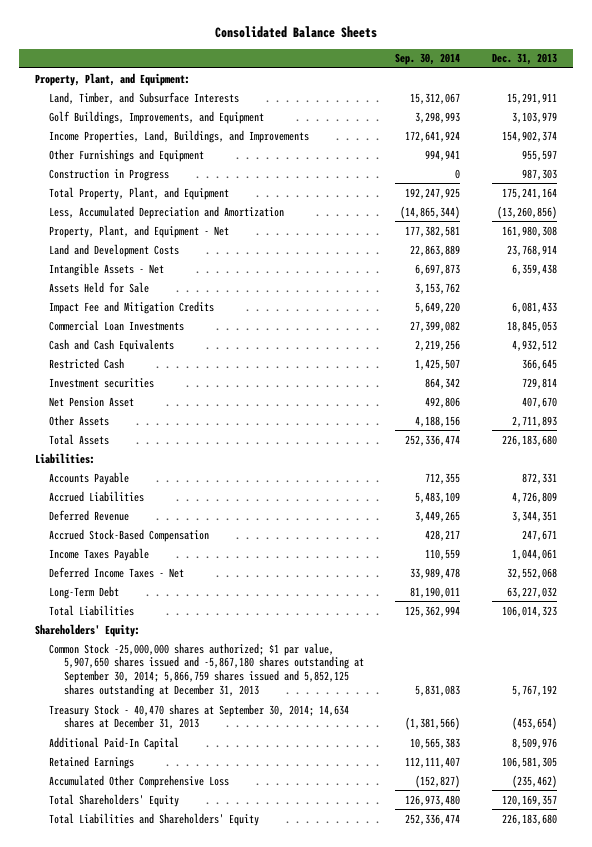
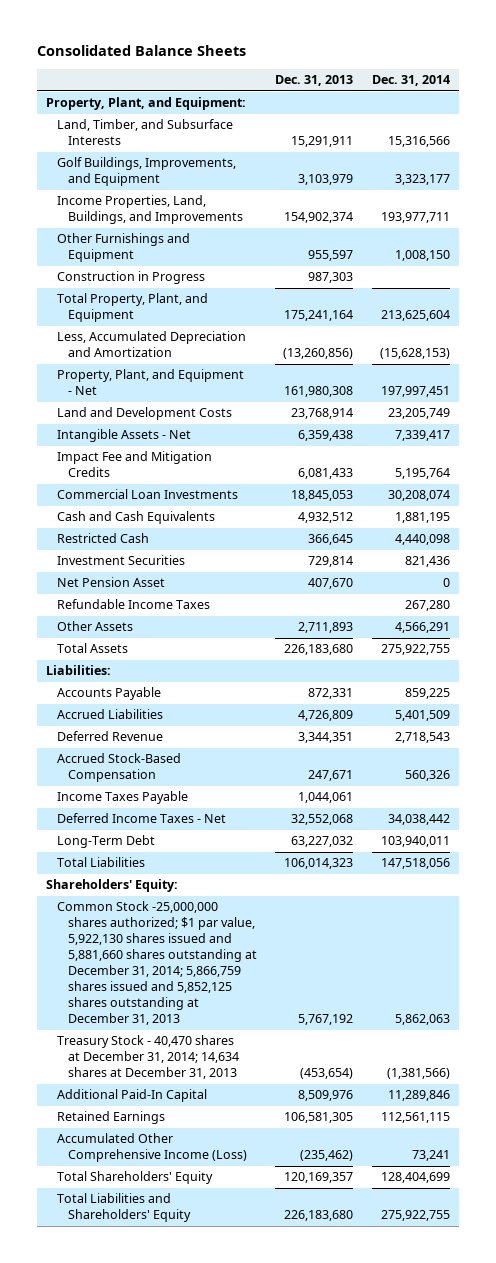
- | Sep. 30, 2014 | Dec. 31, 2013
+ | Dec. 31, 2013 | Dec. 31, 2014
- Assets Held for Sale | 3,153,762 |
- Investment securities | 864,342 | 729,814
+ Investment Securities | 729,814 | 821,436
+ Refundable Income Taxes | | 267,280
- Common Stock -25,000,000 shares authorized; $1 par value, 5,907,650 shares issued and -5,867,180 shares outstanding at September 30, 2014; 5,866,759 shares issued and 5,852,125 shares outstanding at December 31, 2013 | 5,831,083 | 5,767,192
- Treasury Stock - 40,470 shares at September 30, 2014; 14,634 shares at December 31, 2013 | (1,381,566) | (453,654)
+ Common Stock -25,000,000 shares authorized; $1 par value, 5,922,130 shares issued and 5,881,660 shares outstanding at December 31, 2014; 5,866,759 shares issued and 5,852,125 shares outstanding at December 31, 2013 | 5,767,192 | 5,862,063
+ Treasury Stock - 40,470 shares at December 31, 2014; 14,634 shares at December 31, 2013 | (453,654) | (1,381,566)
- Accumulated Other Comprehensive Loss | (152,827) | (235,462)
+ Accumulated Other Comprehensive Income (Loss) | (235,462) | 73,241

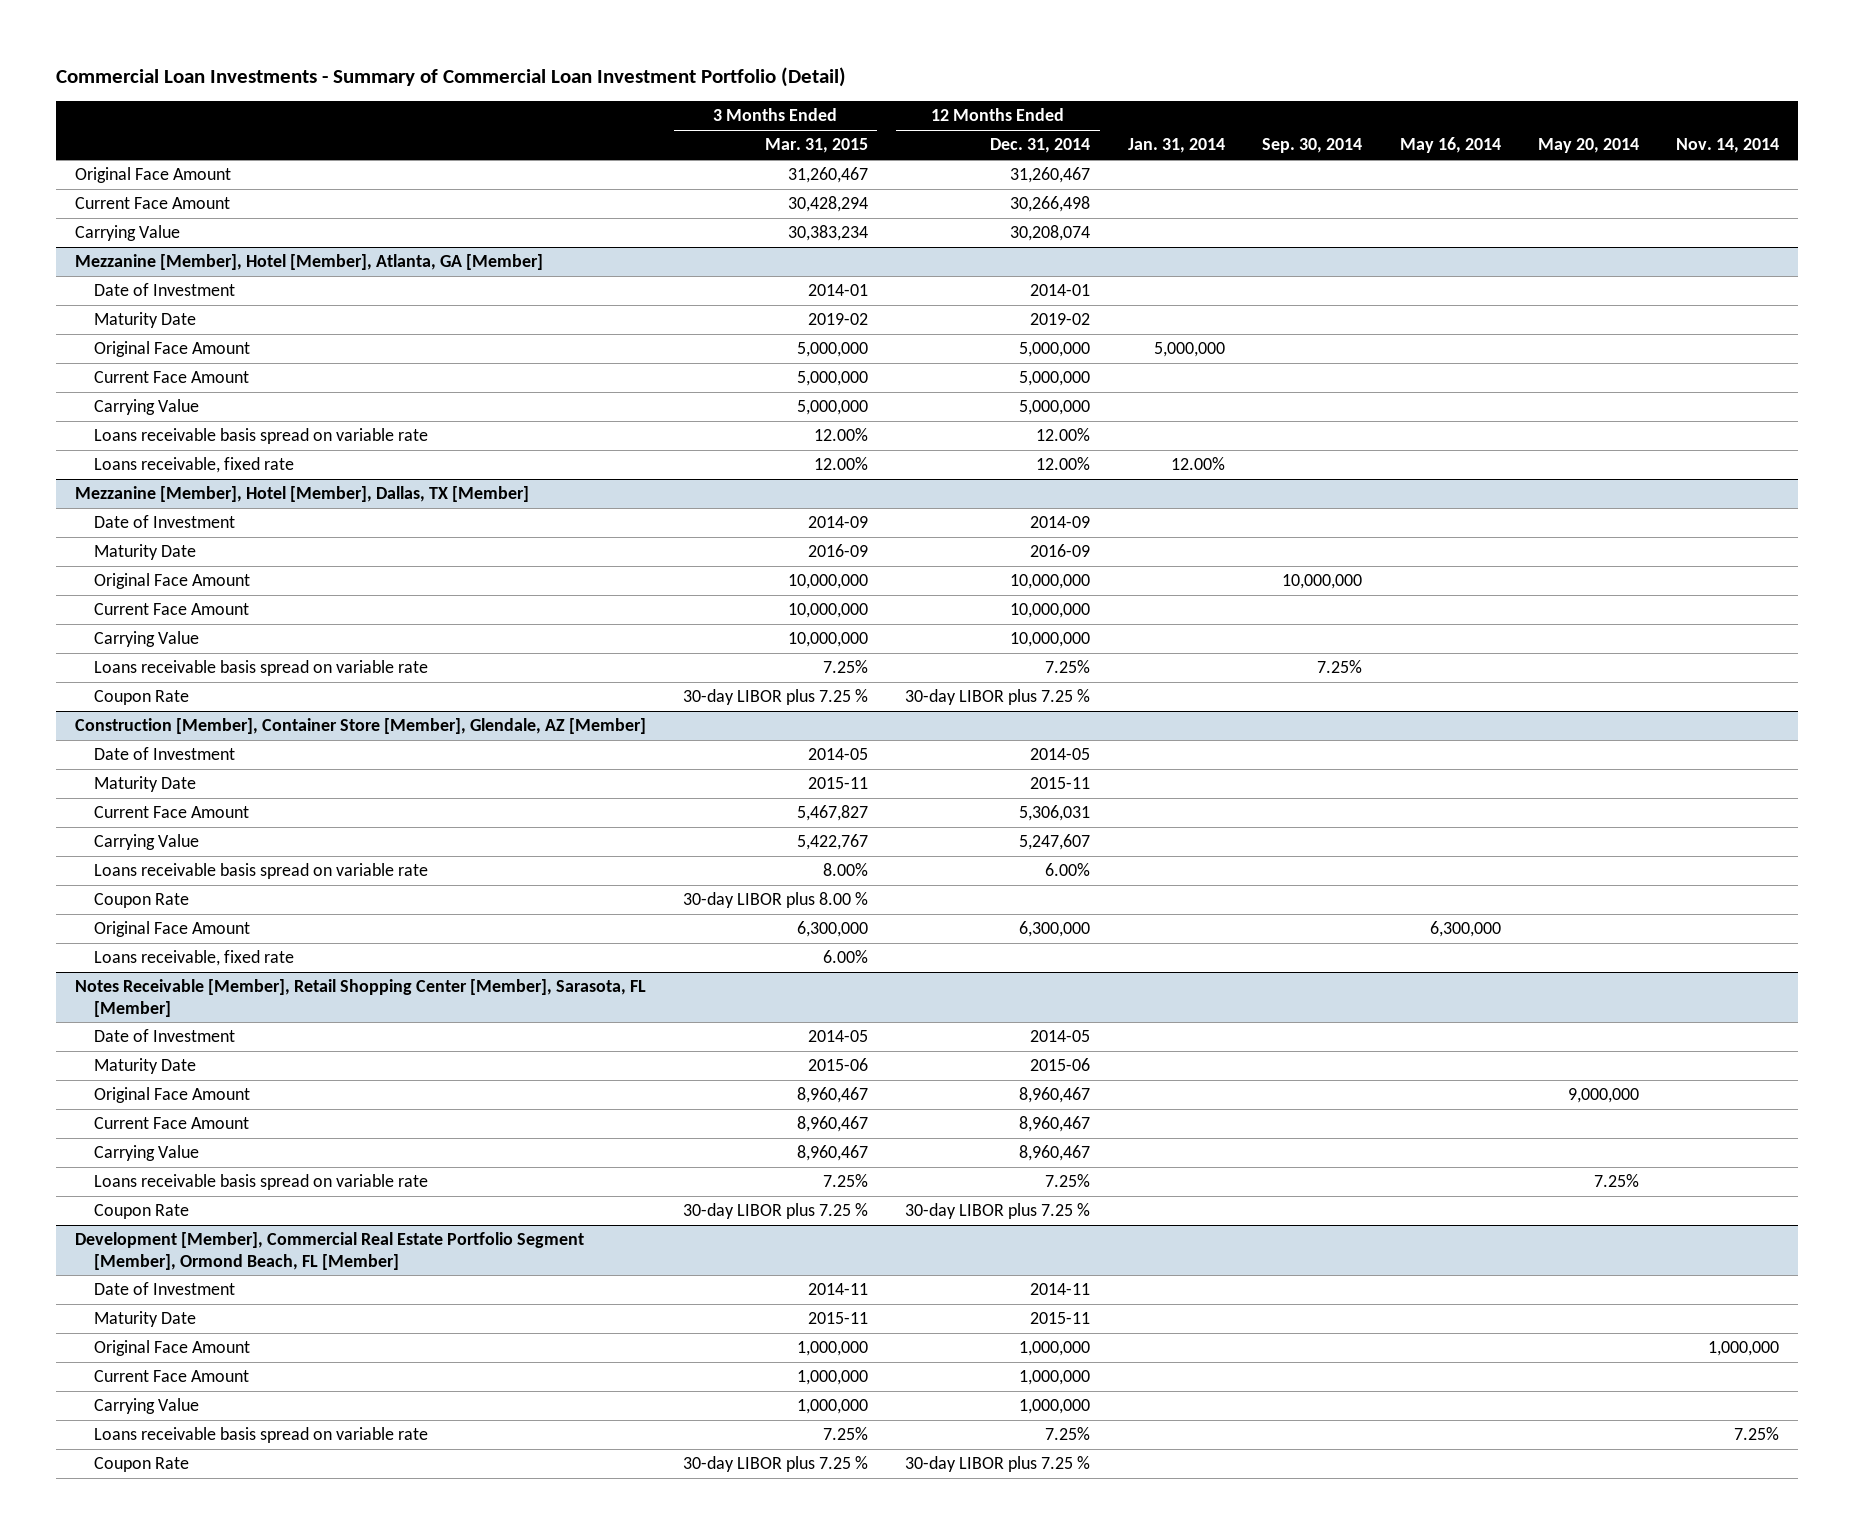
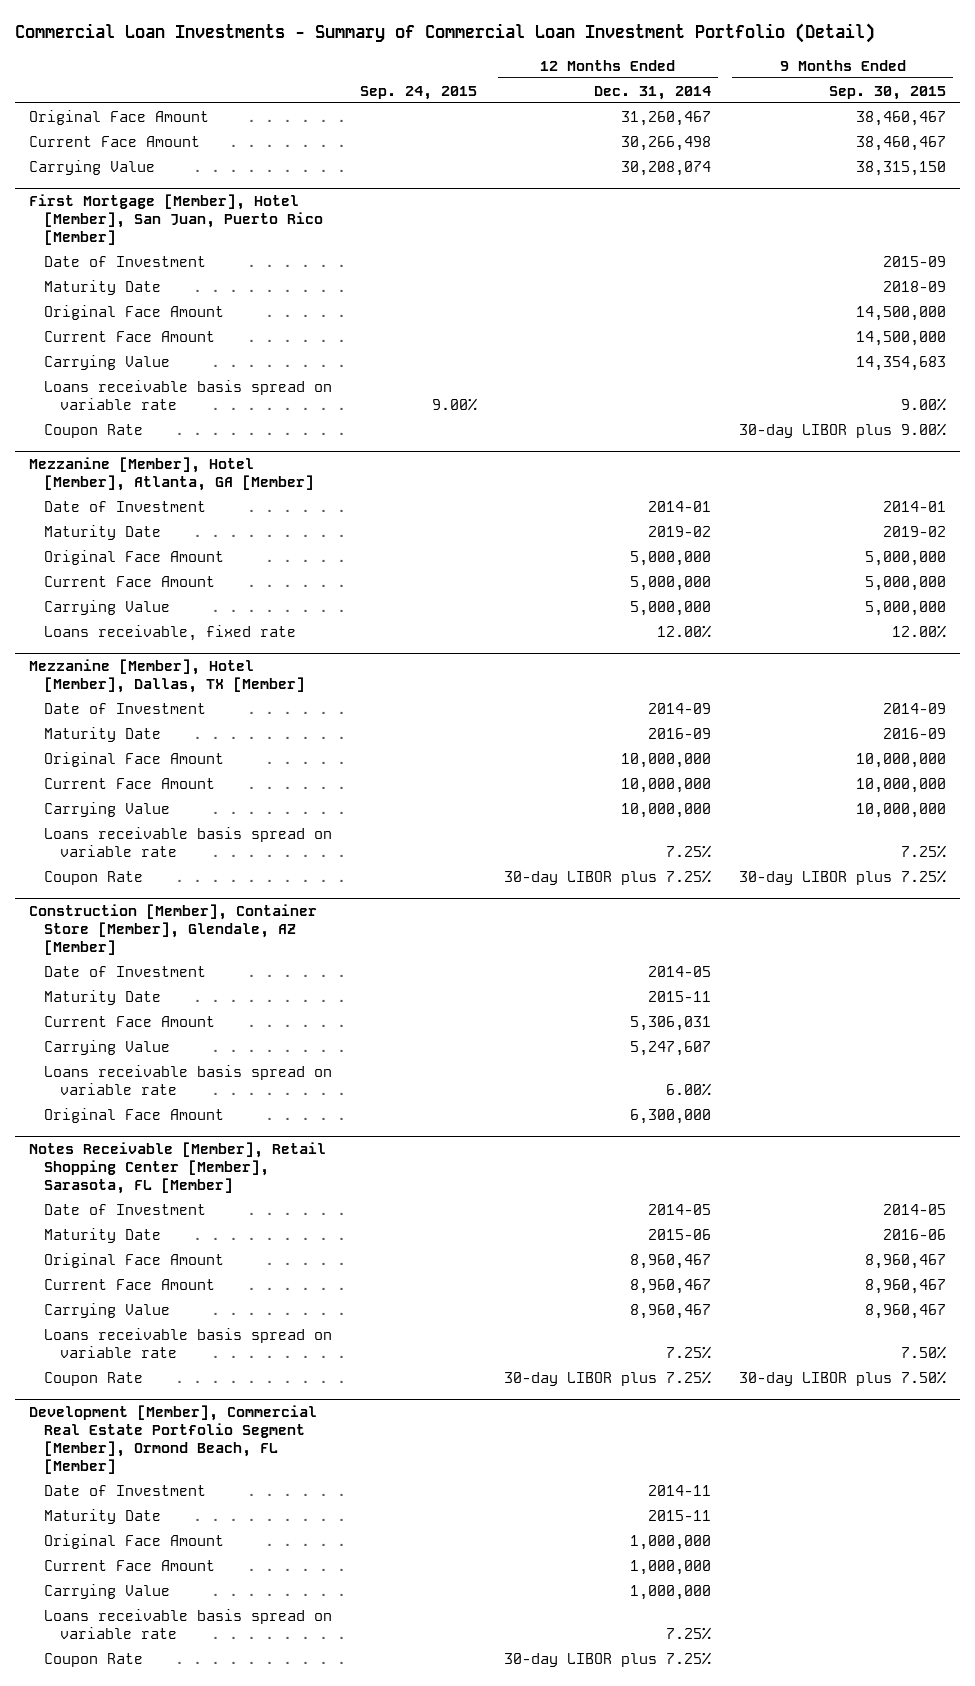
- | 3 Months Ended Mar. 31, 2015 | 12 Months Ended Dec. 31, 2014 | Jan. 31, 2014 | Sep. 30, 2014 | May 16, 2014 | May 20, 2014 | Nov. 14, 2014
+ | Sep. 24, 2015 | 12 Months Ended Dec. 31, 2014 | 9 Months Ended Sep. 30, 2015
+ First Mortgage [Member], Hotel [Member], San Juan, Puerto Rico [Member]
+ Date of Investment | | | 2015-09
+ Maturity Date | | | 2018-09
+ Original Face Amount | | | 14,500,000
+ Current Face Amount | | | 14,500,000
+ Carrying Value | | | 14,354,683
+ Loans receivable basis spread on variable rate | 9.00% | | 9.00%
+ Coupon Rate | | | 30-day LIBOR plus 9.00%
@ Mezzanine [Member], Hotel [Member], Atlanta, GA [Member]
- Loans receivable basis spread on variable rate | 12.00% | 12.00% | | | | |
@ Mezzanine [Member], Hotel [Member], Dallas, TX [Member]
- Coupon Rate | 30-day LIBOR plus 7.25 % | 30-day LIBOR plus 7.25 % | | | | |
+ Coupon Rate | | 30-day LIBOR plus 7.25% | 30-day LIBOR plus 7.25%
@ Construction [Member], Container Store [Member], Glendale, AZ [Member]
- Coupon Rate | 30-day LIBOR plus 8.00 % | | | | | |
- Loans receivable, fixed rate | 6.00% | | | | | |
@ Notes Receivable [Member], Retail Shopping Center [Member], Sarasota, FL [Member]
- Coupon Rate | 30-day LIBOR plus 7.25 % | 30-day LIBOR plus 7.25 % | | | | |
+ Coupon Rate | | 30-day LIBOR plus 7.25% | 30-day LIBOR plus 7.50%
@ Development [Member], Commercial Real Estate Portfolio Segment [Member], Ormond Beach, FL [Member]
- Coupon Rate | 30-day LIBOR plus 7.25 % | 30-day LIBOR plus 7.25 % | | | | |
+ Coupon Rate | | 30-day LIBOR plus 7.25% |

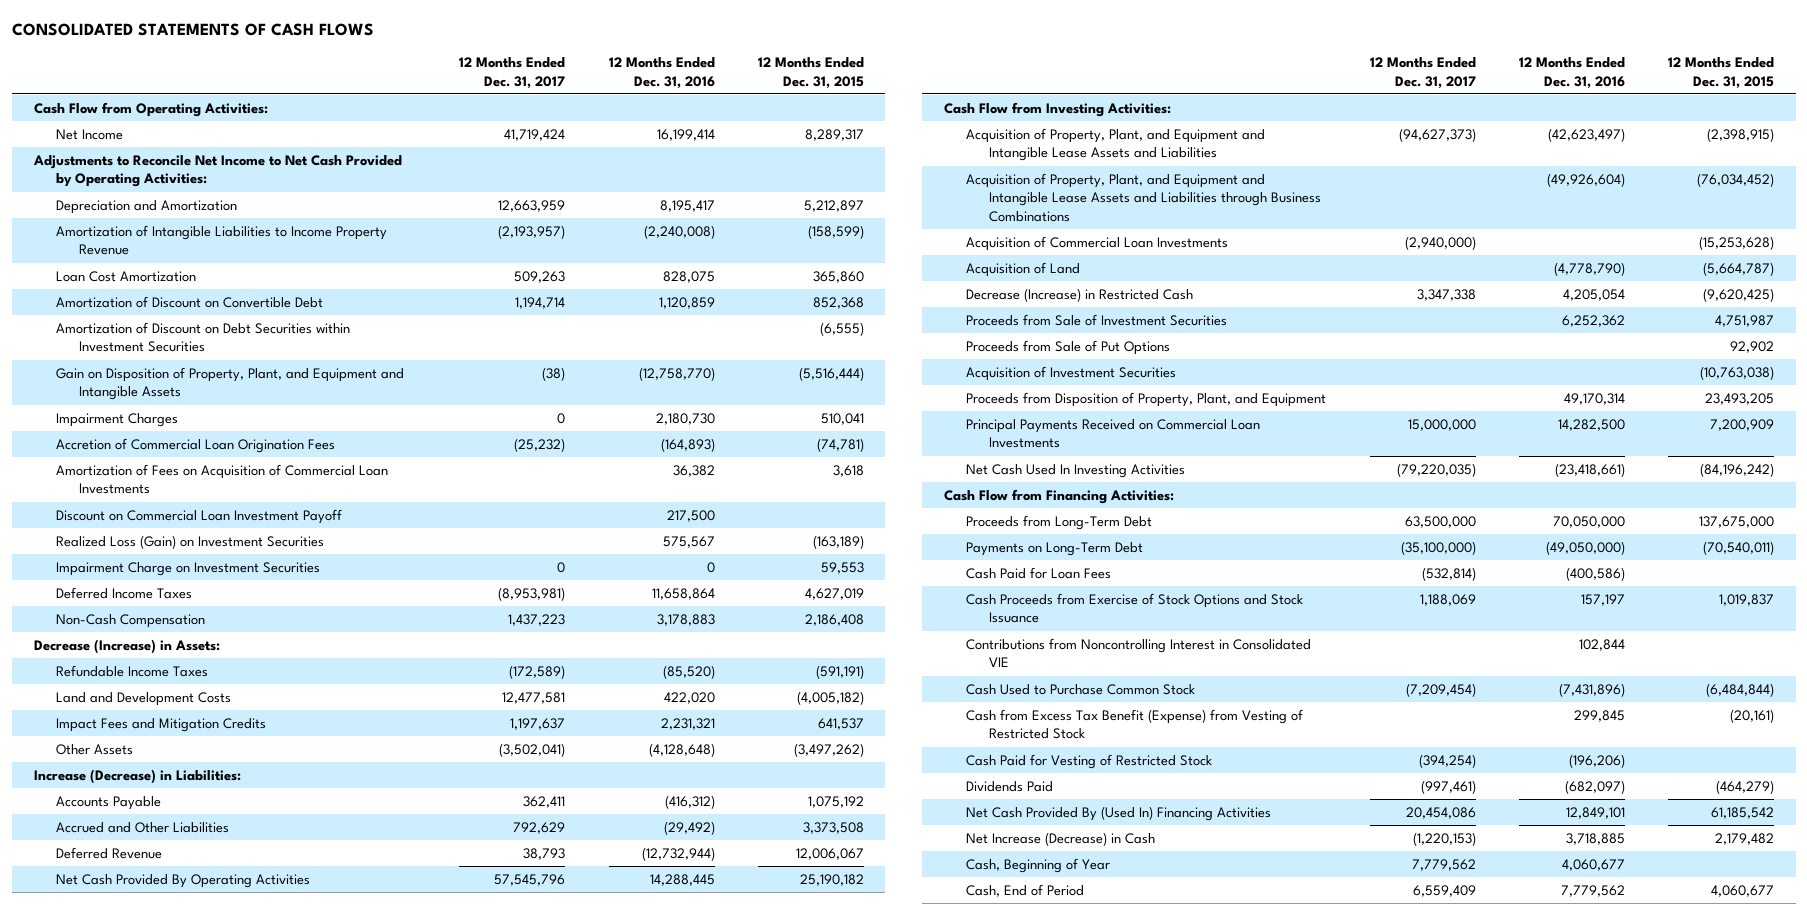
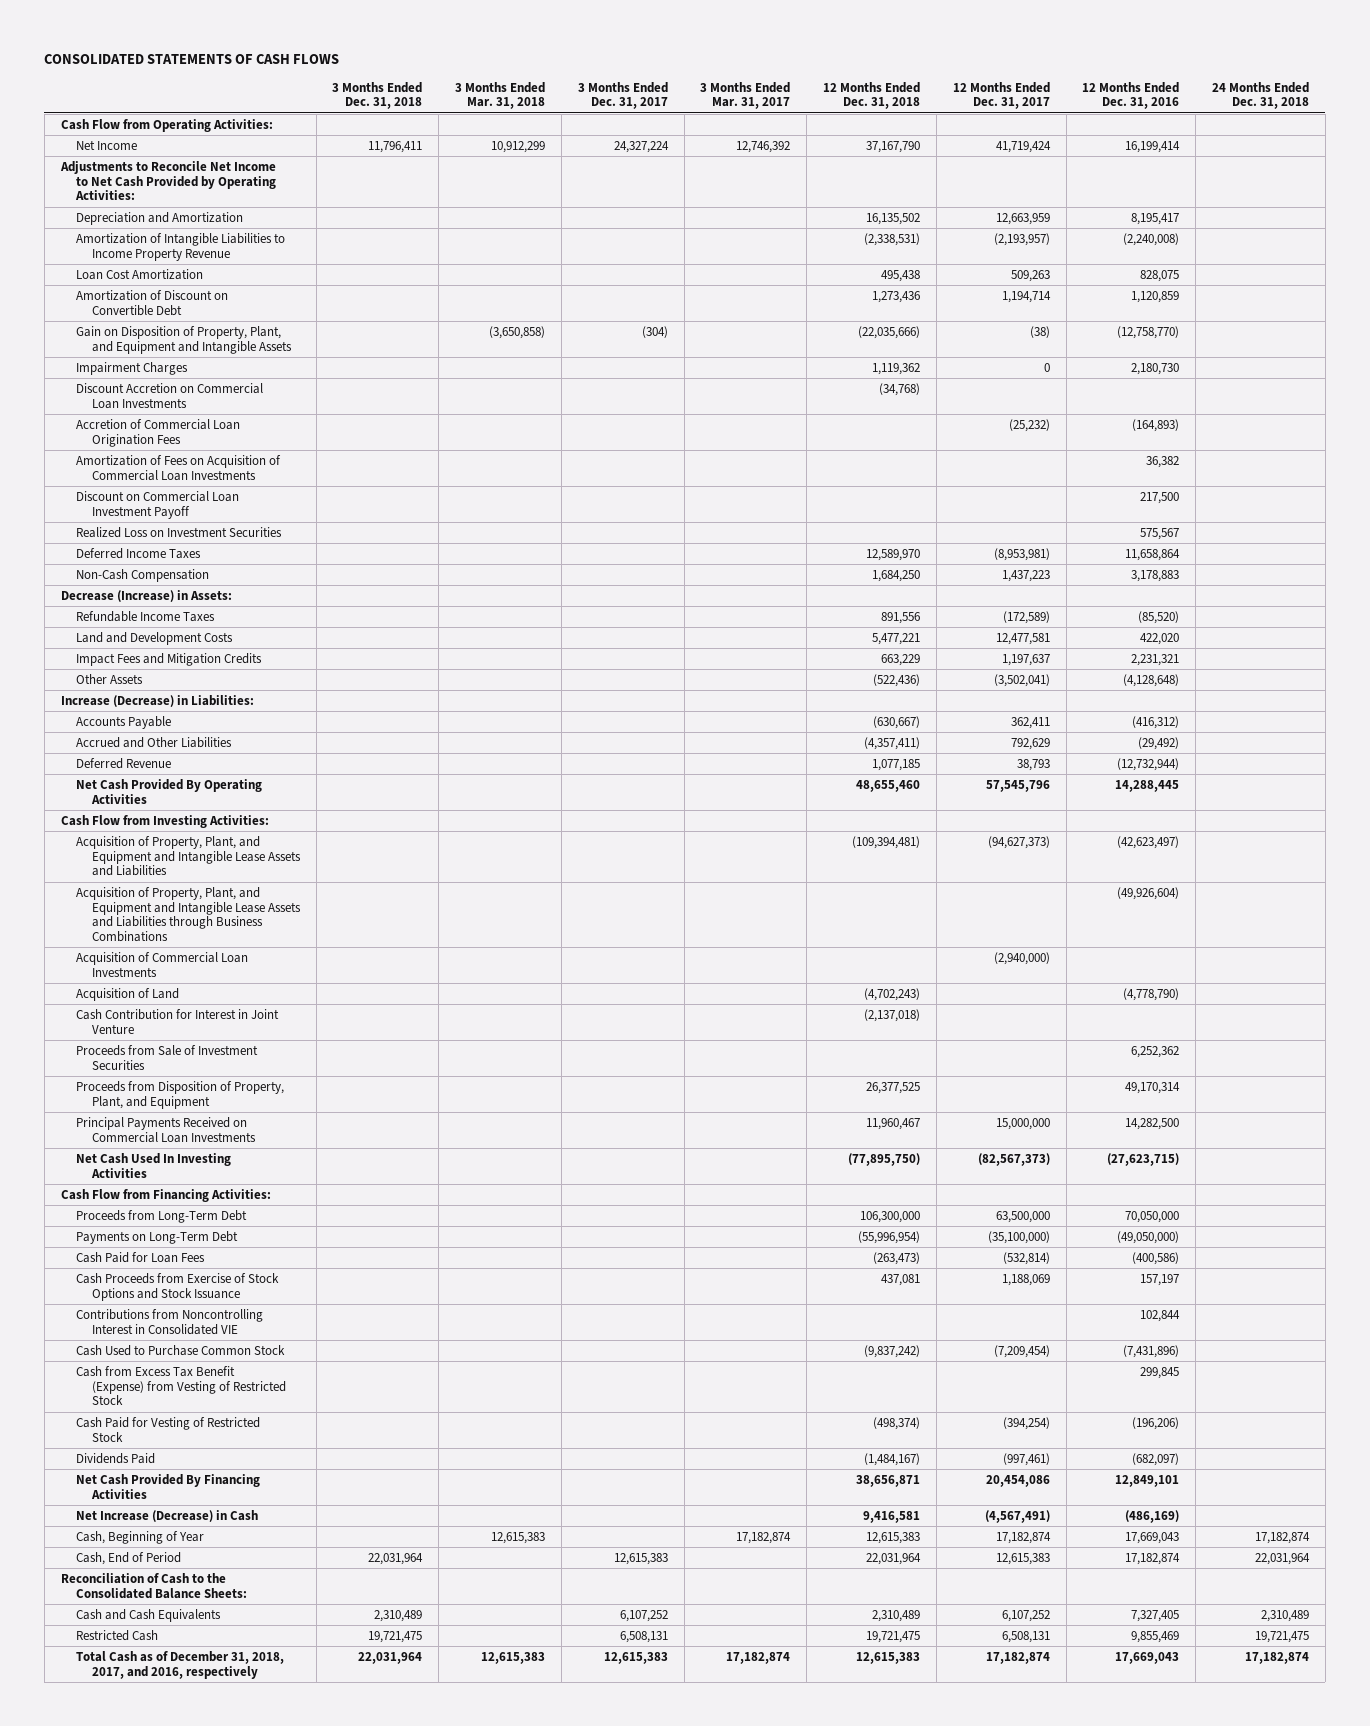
- | 12 Months Ended Dec. 31, 2017 | 12 Months Ended Dec. 31, 2016 | 12 Months Ended Dec. 31, 2015
+ | 3 Months Ended Dec. 31, 2018 | 3 Months Ended Mar. 31, 2018 | 3 Months Ended Dec. 31, 2017 | 3 Months Ended Mar. 31, 2017 | 12 Months Ended Dec. 31, 2018 | 12 Months Ended Dec. 31, 2017 | 12 Months Ended Dec. 31, 2016 | 24 Months Ended Dec. 31, 2018
- Amortization of Discount on Debt Securities within Investment Securities | | | (6,555)
+ Discount Accretion on Commercial Loan Investments | | | | | (34,768) | | |
- Realized Loss (Gain) on Investment Securities | | 575,567 | (163,189)
- Impairment Charge on Investment Securities | 0 | 0 | 59,553
+ Realized Loss on Investment Securities | | | | | | | 575,567 |
- Decrease (Increase) in Restricted Cash | 3,347,338 | 4,205,054 | (9,620,425)
+ Cash Contribution for Interest in Joint Venture | | | | | (2,137,018) | | |
- Proceeds from Sale of Put Options | | | 92,902
- Acquisition of Investment Securities | | | (10,763,038)
- Net Cash Used In Investing Activities | (79,220,035) | (23,418,661) | (84,196,242)
+ Net Cash Used In Investing Activities | | | | | (77,895,750) | (82,567,373) | (27,623,715) |
- Net Cash Provided By (Used In) Financing Activities | 20,454,086 | 12,849,101 | 61,185,542
- Net Increase (Decrease) in Cash | (1,220,153) | 3,718,885 | 2,179,482
- Cash, Beginning of Year | 7,779,562 | 4,060,677 |
- Cash, End of Period | 6,559,409 | 7,779,562 | 4,060,677
+ Net Cash Provided By Financing Activities | | | | | 38,656,871 | 20,454,086 | 12,849,101 |
+ Net Increase (Decrease) in Cash | | | | | 9,416,581 | (4,567,491) | (486,169) |
+ Cash, Beginning of Year | | 12,615,383 | | 17,182,874 | 12,615,383 | 17,182,874 | 17,669,043 | 17,182,874
+ Cash, End of Period | 22,031,964 | | 12,615,383 | | 22,031,964 | 12,615,383 | 17,182,874 | 22,031,964
+ Reconciliation of Cash to the Consolidated Balance Sheets:
+ Cash and Cash Equivalents | 2,310,489 | | 6,107,252 | | 2,310,489 | 6,107,252 | 7,327,405 | 2,310,489
+ Restricted Cash | 19,721,475 | | 6,508,131 | | 19,721,475 | 6,508,131 | 9,855,469 | 19,721,475
+ Total Cash as of December 31, 2018, 2017, and 2016, respectively | 22,031,964 | 12,615,383 | 12,615,383 | 17,182,874 | 12,615,383 | 17,182,874 | 17,669,043 | 17,182,874

